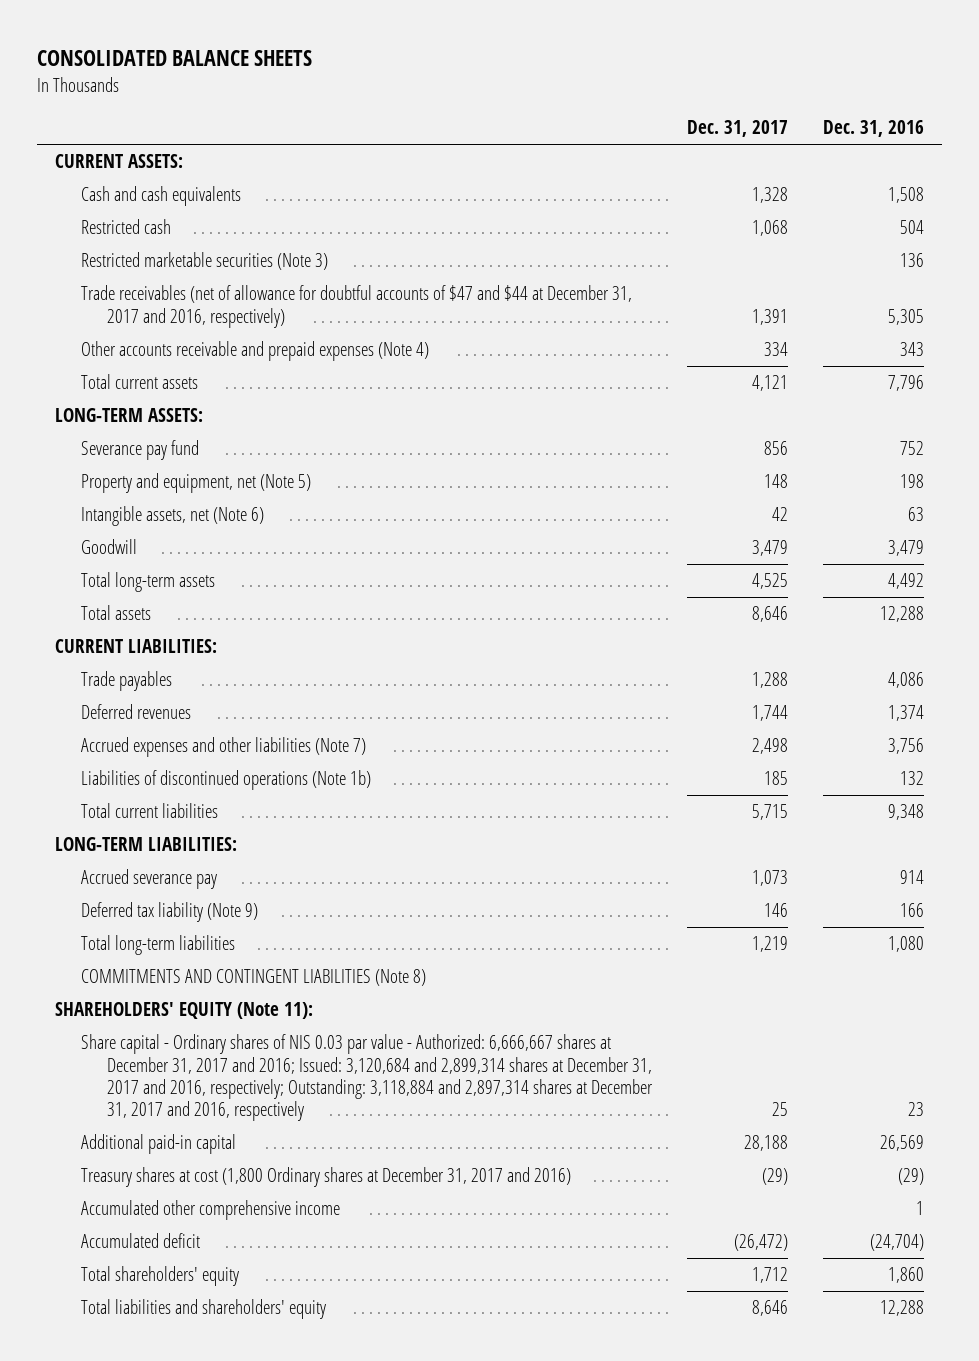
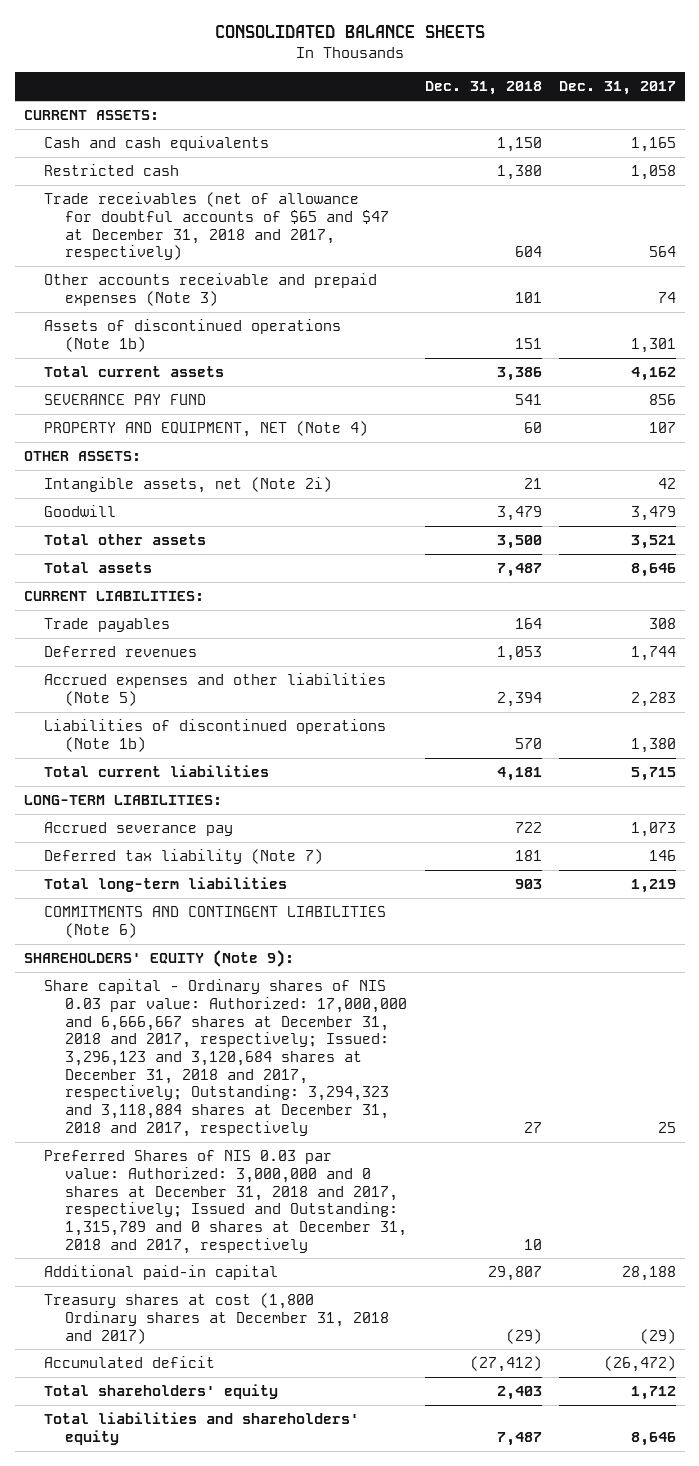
- | Dec. 31, 2017 | Dec. 31, 2016
+ | Dec. 31, 2018 | Dec. 31, 2017
- Cash and cash equivalents | 1,328 | 1,508
- Restricted cash | 1,068 | 504
- Restricted marketable securities (Note 3) | | 136
- Trade receivables (net of allowance for doubtful accounts of $47 and $44 at December 31, 2017 and 2016, respectively) | 1,391 | 5,305
- Other accounts receivable and prepaid expenses (Note 4) | 334 | 343
- Total current assets | 4,121 | 7,796
- LONG-TERM ASSETS:
- Severance pay fund | 856 | 752
- Property and equipment, net (Note 5) | 148 | 198
- Intangible assets, net (Note 6) | 42 | 63
+ Cash and cash equivalents | 1,150 | 1,165
+ Restricted cash | 1,380 | 1,058
+ Trade receivables (net of allowance for doubtful accounts of $65 and $47 at December 31, 2018 and 2017, respectively) | 604 | 564
+ Other accounts receivable and prepaid expenses (Note 3) | 101 | 74
+ Assets of discontinued operations (Note 1b) | 151 | 1,301
+ Total current assets | 3,386 | 4,162
+ SEVERANCE PAY FUND | 541 | 856
+ PROPERTY AND EQUIPMENT, NET (Note 4) | 60 | 107
+ OTHER ASSETS:
+ Intangible assets, net (Note 2i) | 21 | 42
- Total long-term assets | 4,525 | 4,492
+ Total other assets | 3,500 | 3,521
- Trade payables | 1,288 | 4,086
+ Trade payables | 164 | 308
- Accrued expenses and other liabilities (Note 7) | 2,498 | 3,756
- Liabilities of discontinued operations (Note 1b) | 185 | 132
+ Accrued expenses and other liabilities (Note 5) | 2,394 | 2,283
+ Liabilities of discontinued operations (Note 1b) | 570 | 1,380
- Deferred tax liability (Note 9) | 146 | 166
+ Deferred tax liability (Note 7) | 181 | 146
- COMMITMENTS AND CONTINGENT LIABILITIES (Note 8)
- SHAREHOLDERS' EQUITY (Note 11):
- Share capital - Ordinary shares of NIS 0.03 par value - Authorized: 6,666,667 shares at December 31, 2017 and 2016; Issued: 3,120,684 and 2,899,314 shares at December 31, 2017 and 2016, respectively; Outstanding: 3,118,884 and 2,897,314 shares at December 31, 2017 and 2016, respectively | 25 | 23
+ COMMITMENTS AND CONTINGENT LIABILITIES (Note 6)
+ SHAREHOLDERS' EQUITY (Note 9):
+ Share capital - Ordinary shares of NIS 0.03 par value: Authorized: 17,000,000 and 6,666,667 shares at December 31, 2018 and 2017, respectively; Issued: 3,296,123 and 3,120,684 shares at December 31, 2018 and 2017, respectively; Outstanding: 3,294,323 and 3,118,884 shares at December 31, 2018 and 2017, respectively | 27 | 25
+ Preferred Shares of NIS 0.03 par value: Authorized: 3,000,000 and 0 shares at December 31, 2018 and 2017, respectively; Issued and Outstanding: 1,315,789 and 0 shares at December 31, 2018 and 2017, respectively | 10 |
- Treasury shares at cost (1,800 Ordinary shares at December 31, 2017 and 2016) | (29) | (29)
- Accumulated other comprehensive income | | 1
+ Treasury shares at cost (1,800 Ordinary shares at December 31, 2018 and 2017) | (29) | (29)

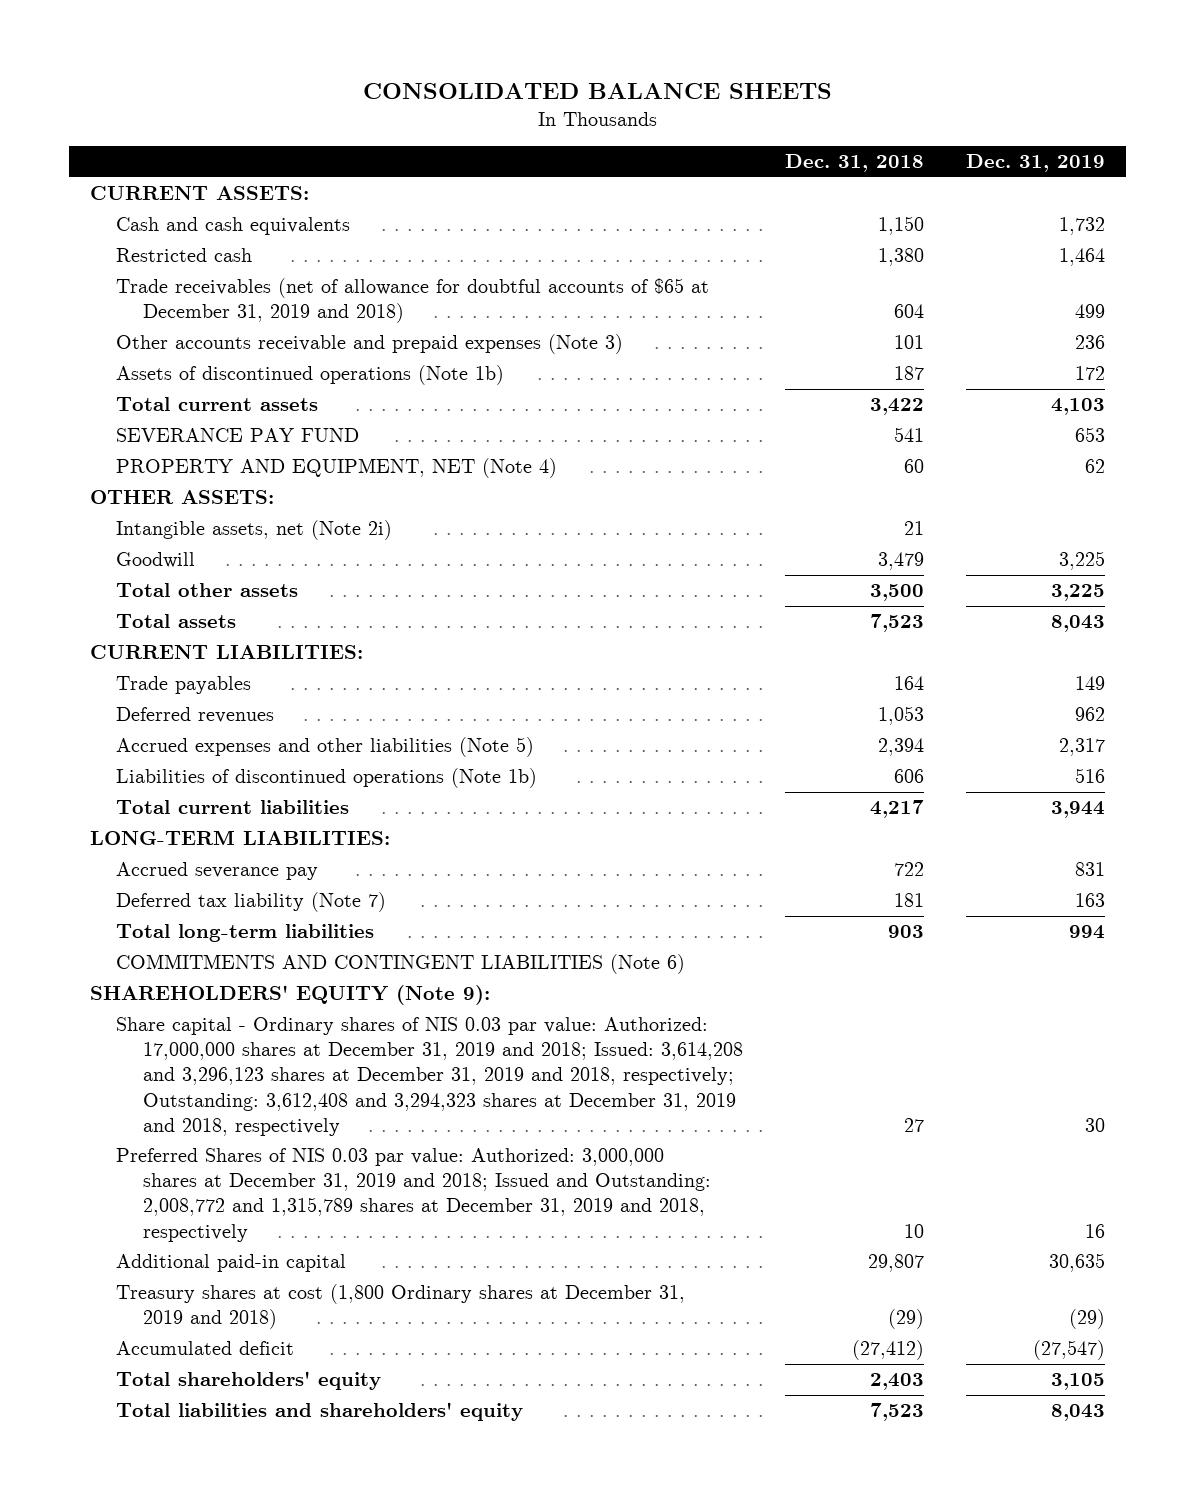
- | Dec. 31, 2018 | Dec. 31, 2017
+ | Dec. 31, 2018 | Dec. 31, 2019
- Trade receivables (net of allowance for doubtful accounts of $65 and $47 at December 31, 2018 and 2017, respectively) | 604 | 564
+ Trade receivables (net of allowance for doubtful accounts of $65 at December 31, 2019 and 2018) | 604 | 499
- Assets of discontinued operations (Note 1b) | 151 | 1,301
- Total current assets | 3,386 | 4,162
+ Assets of discontinued operations (Note 1b) | 187 | 172
+ Total current assets | 3,422 | 4,103
- Total assets | 7,487 | 8,646
+ Total assets | 7,523 | 8,043
- Liabilities of discontinued operations (Note 1b) | 570 | 1,380
- Total current liabilities | 4,181 | 5,715
+ Liabilities of discontinued operations (Note 1b) | 606 | 516
+ Total current liabilities | 4,217 | 3,944
- Share capital - Ordinary shares of NIS 0.03 par value: Authorized: 17,000,000 and 6,666,667 shares at December 31, 2018 and 2017, respectively; Issued: 3,296,123 and 3,120,684 shares at December 31, 2018 and 2017, respectively; Outstanding: 3,294,323 and 3,118,884 shares at December 31, 2018 and 2017, respectively | 27 | 25
- Preferred Shares of NIS 0.03 par value: Authorized: 3,000,000 and 0 shares at December 31, 2018 and 2017, respectively; Issued and Outstanding: 1,315,789 and 0 shares at December 31, 2018 and 2017, respectively | 10 |
+ Share capital - Ordinary shares of NIS 0.03 par value: Authorized: 17,000,000 shares at December 31, 2019 and 2018; Issued: 3,614,208 and 3,296,123 shares at December 31, 2019 and 2018, respectively; Outstanding: 3,612,408 and 3,294,323 shares at December 31, 2019 and 2018, respectively | 27 | 30
+ Preferred Shares of NIS 0.03 par value: Authorized: 3,000,000 shares at December 31, 2019 and 2018; Issued and Outstanding: 2,008,772 and 1,315,789 shares at December 31, 2019 and 2018, respectively | 10 | 16
- Treasury shares at cost (1,800 Ordinary shares at December 31, 2018 and 2017) | (29) | (29)
+ Treasury shares at cost (1,800 Ordinary shares at December 31, 2019 and 2018) | (29) | (29)
- Total liabilities and shareholders' equity | 7,487 | 8,646
+ Total liabilities and shareholders' equity | 7,523 | 8,043

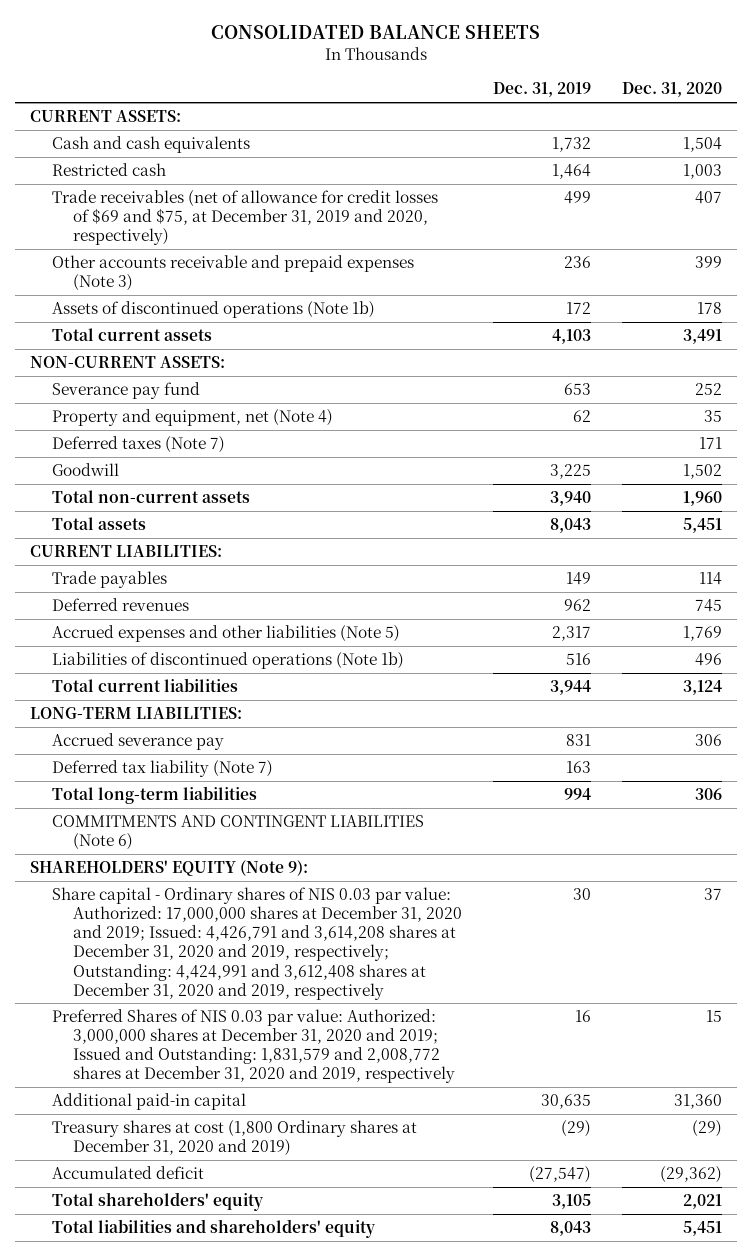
- | Dec. 31, 2018 | Dec. 31, 2019
+ | Dec. 31, 2019 | Dec. 31, 2020
- Trade receivables (net of allowance for doubtful accounts of $65 at December 31, 2019 and 2018) | 604 | 499
+ Trade receivables (net of allowance for credit losses of $69 and $75, at December 31, 2019 and 2020, respectively) | 499 | 407
- SEVERANCE PAY FUND | 541 | 653
- PROPERTY AND EQUIPMENT, NET (Note 4) | 60 | 62
- OTHER ASSETS:
- Intangible assets, net (Note 2i) | 21 |
+ NON-CURRENT ASSETS:
+ Severance pay fund | 653 | 252
+ Property and equipment, net (Note 4) | 62 | 35
+ Deferred taxes (Note 7) | | 171
- Total other assets | 3,500 | 3,225
+ Total non-current assets | 3,940 | 1,960
- Share capital - Ordinary shares of NIS 0.03 par value: Authorized: 17,000,000 shares at December 31, 2019 and 2018; Issued: 3,614,208 and 3,296,123 shares at December 31, 2019 and 2018, respectively; Outstanding: 3,612,408 and 3,294,323 shares at December 31, 2019 and 2018, respectively | 27 | 30
- Preferred Shares of NIS 0.03 par value: Authorized: 3,000,000 shares at December 31, 2019 and 2018; Issued and Outstanding: 2,008,772 and 1,315,789 shares at December 31, 2019 and 2018, respectively | 10 | 16
+ Share capital - Ordinary shares of NIS 0.03 par value: Authorized: 17,000,000 shares at December 31, 2020 and 2019; Issued: 4,426,791 and 3,614,208 shares at December 31, 2020 and 2019, respectively; Outstanding: 4,424,991 and 3,612,408 shares at December 31, 2020 and 2019, respectively | 30 | 37
+ Preferred Shares of NIS 0.03 par value: Authorized: 3,000,000 shares at December 31, 2020 and 2019; Issued and Outstanding: 1,831,579 and 2,008,772 shares at December 31, 2020 and 2019, respectively | 16 | 15
- Treasury shares at cost (1,800 Ordinary shares at December 31, 2019 and 2018) | (29) | (29)
+ Treasury shares at cost (1,800 Ordinary shares at December 31, 2020 and 2019) | (29) | (29)

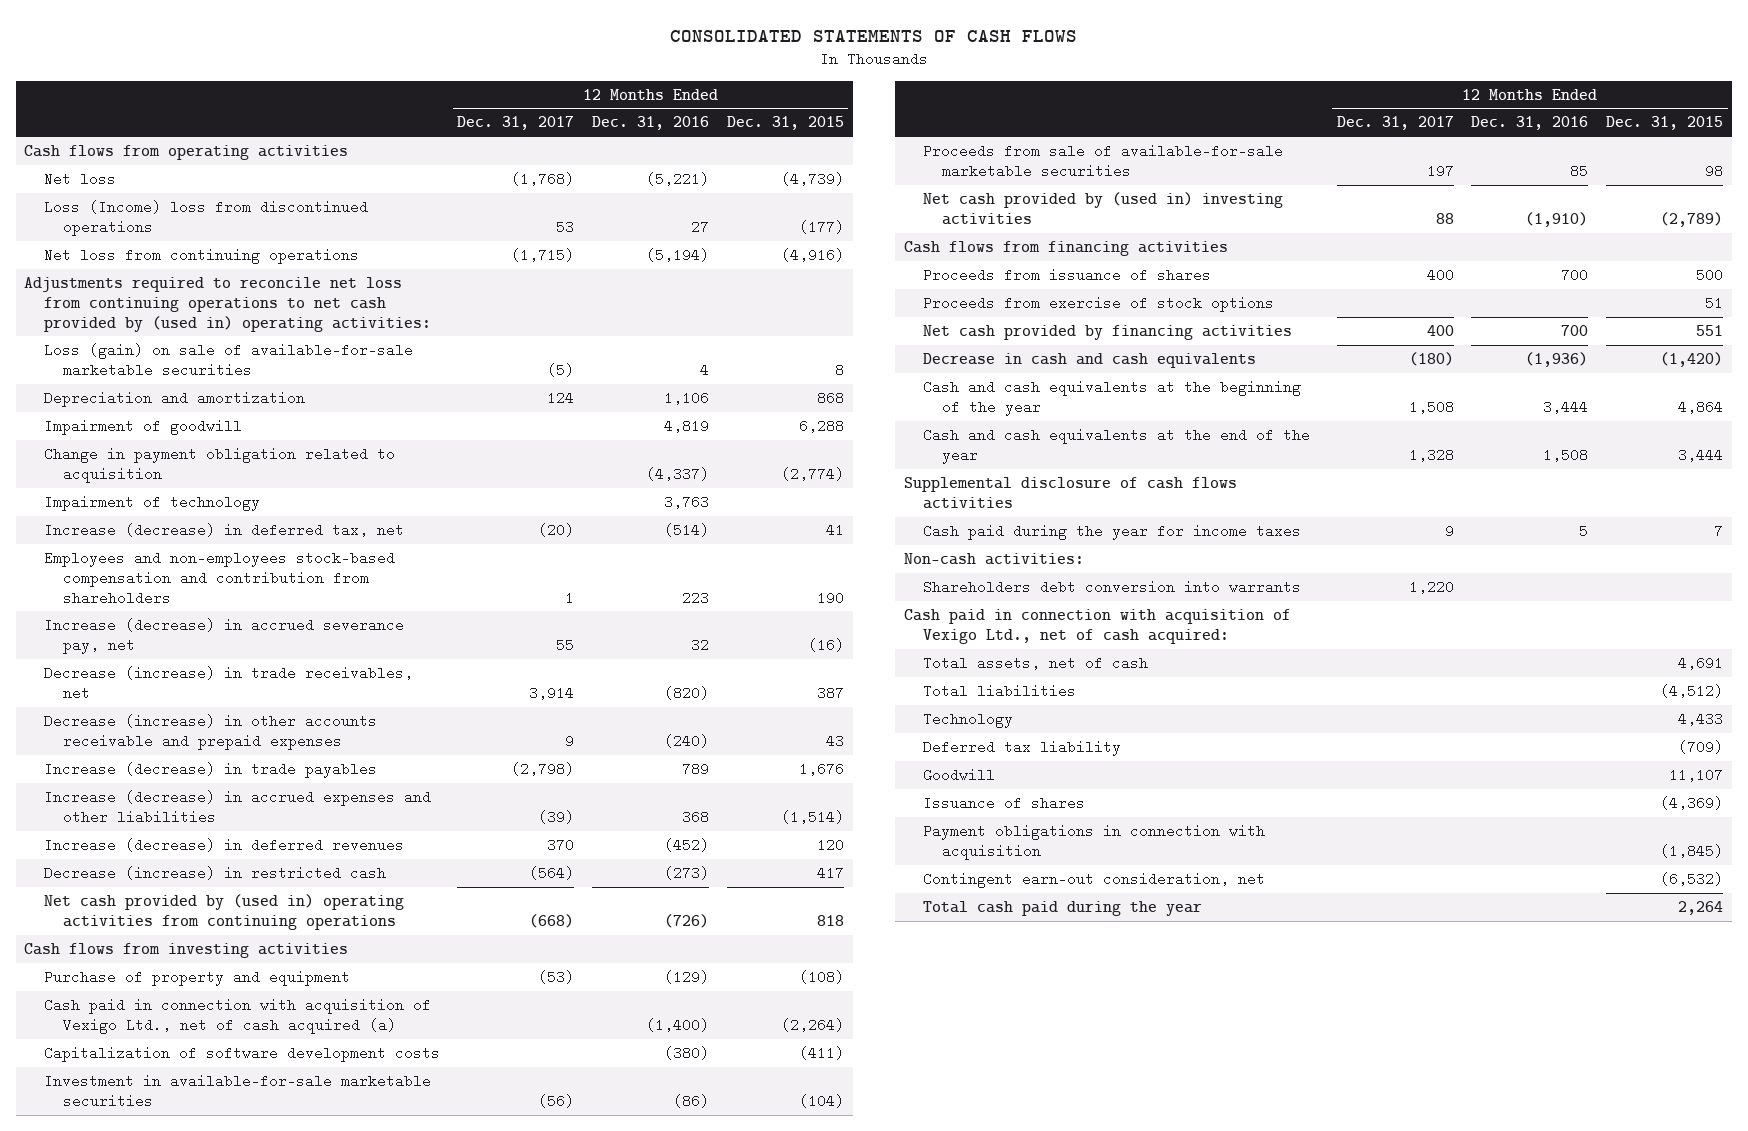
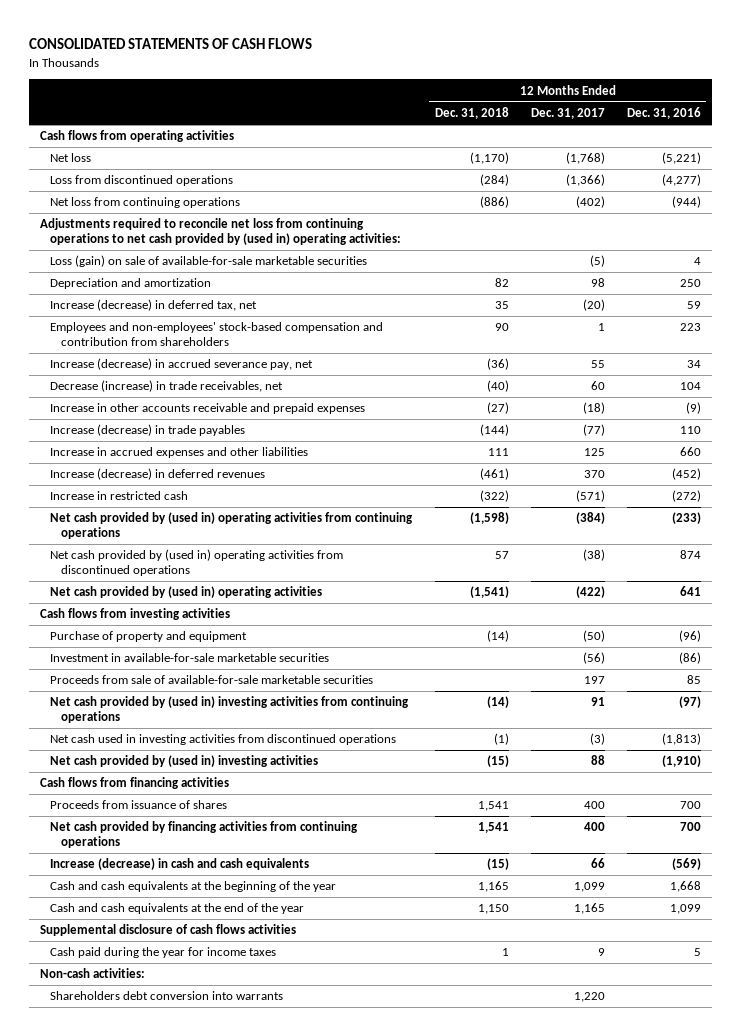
- | 12 Months Ended Dec. 31, 2017 | 12 Months Ended Dec. 31, 2016 | 12 Months Ended Dec. 31, 2015
+ | 12 Months Ended Dec. 31, 2018 | 12 Months Ended Dec. 31, 2017 | 12 Months Ended Dec. 31, 2016
- Loss (Income) loss from discontinued operations | 53 | 27 | (177)
- Net loss from continuing operations | (1,715) | (5,194) | (4,916)
+ Loss from discontinued operations | (284) | (1,366) | (4,277)
+ Net loss from continuing operations | (886) | (402) | (944)
- Depreciation and amortization | 124 | 1,106 | 868
- Impairment of goodwill | | 4,819 | 6,288
- Change in payment obligation related to acquisition | | (4,337) | (2,774)
- Impairment of technology | | 3,763 |
- Increase (decrease) in deferred tax, net | (20) | (514) | 41
- Employees and non-employees stock-based compensation and contribution from shareholders | 1 | 223 | 190
- Increase (decrease) in accrued severance pay, net | 55 | 32 | (16)
- Decrease (increase) in trade receivables, net | 3,914 | (820) | 387
- Decrease (increase) in other accounts receivable and prepaid expenses | 9 | (240) | 43
- Increase (decrease) in trade payables | (2,798) | 789 | 1,676
- Increase (decrease) in accrued expenses and other liabilities | (39) | 368 | (1,514)
+ Depreciation and amortization | 82 | 98 | 250
+ Increase (decrease) in deferred tax, net | 35 | (20) | 59
+ Employees and non-employees' stock-based compensation and contribution from shareholders | 90 | 1 | 223
+ Increase (decrease) in accrued severance pay, net | (36) | 55 | 34
+ Decrease (increase) in trade receivables, net | (40) | 60 | 104
+ Increase in other accounts receivable and prepaid expenses | (27) | (18) | (9)
+ Increase (decrease) in trade payables | (144) | (77) | 110
+ Increase in accrued expenses and other liabilities | 111 | 125 | 660
- Decrease (increase) in restricted cash | (564) | (273) | 417
- Net cash provided by (used in) operating activities from continuing operations | (668) | (726) | 818
+ Increase in restricted cash | (322) | (571) | (272)
+ Net cash provided by (used in) operating activities from continuing operations | (1,598) | (384) | (233)
+ Net cash provided by (used in) operating activities from discontinued operations | 57 | (38) | 874
+ Net cash provided by (used in) operating activities | (1,541) | (422) | 641
- Purchase of property and equipment | (53) | (129) | (108)
- Cash paid in connection with acquisition of Vexigo Ltd., net of cash acquired (a) | | (1,400) | (2,264)
- Capitalization of software development costs | | (380) | (411)
+ Purchase of property and equipment | (14) | (50) | (96)
+ Net cash provided by (used in) investing activities from continuing operations | (14) | 91 | (97)
+ Net cash used in investing activities from discontinued operations | (1) | (3) | (1,813)
- Proceeds from exercise of stock options | | | 51
- Net cash provided by financing activities | 400 | 700 | 551
- Decrease in cash and cash equivalents | (180) | (1,936) | (1,420)
- Cash and cash equivalents at the beginning of the year | 1,508 | 3,444 | 4,864
- Cash and cash equivalents at the end of the year | 1,328 | 1,508 | 3,444
+ Net cash provided by financing activities from continuing operations | 1,541 | 400 | 700
+ Increase (decrease) in cash and cash equivalents | (15) | 66 | (569)
+ Cash and cash equivalents at the beginning of the year | 1,165 | 1,099 | 1,668
+ Cash and cash equivalents at the end of the year | 1,150 | 1,165 | 1,099
- Cash paid in connection with acquisition of Vexigo Ltd., net of cash acquired:
- Total assets, net of cash | | | 4,691
- Total liabilities | | | (4,512)
- Technology | | | 4,433
- Deferred tax liability | | | (709)
- Goodwill | | | 11,107
- Issuance of shares | | | (4,369)
- Payment obligations in connection with acquisition | | | (1,845)
- Contingent earn-out consideration, net | | | (6,532)
- Total cash paid during the year | | | 2,264

